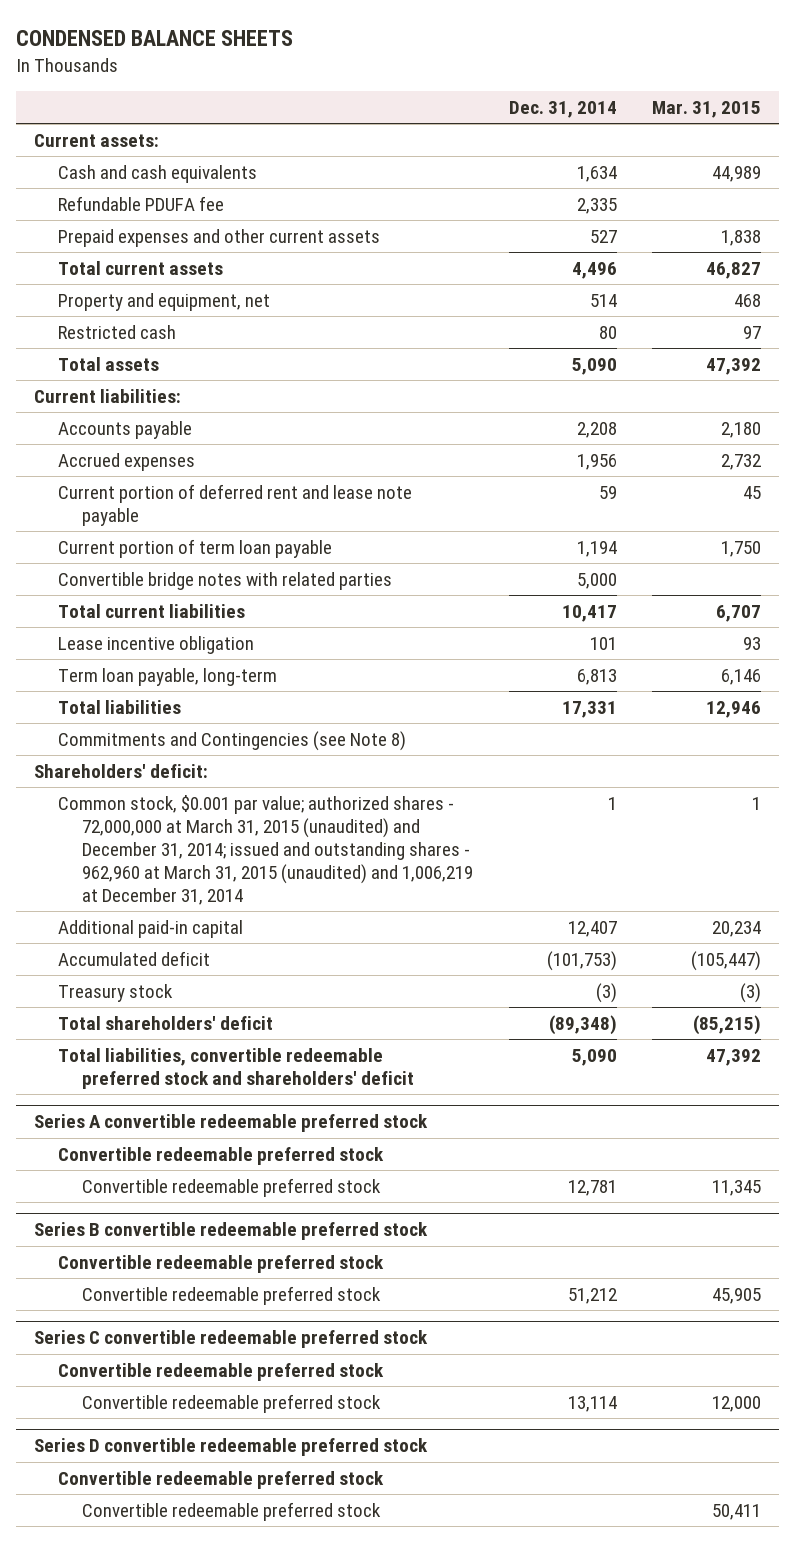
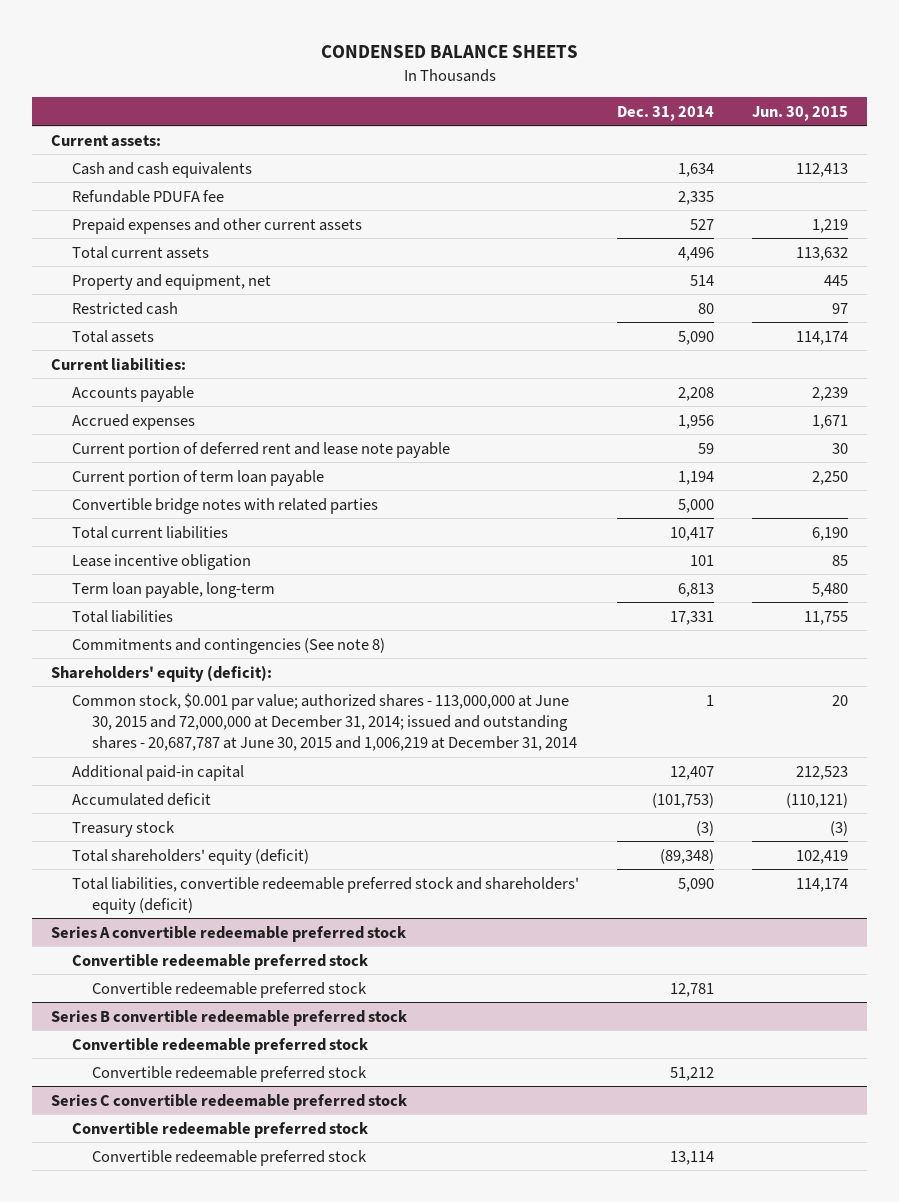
- | Dec. 31, 2014 | Mar. 31, 2015
+ | Dec. 31, 2014 | Jun. 30, 2015
- Commitments and Contingencies (see Note 8)
- Shareholders' deficit:
- Common stock, $0.001 par value; authorized shares - 72,000,000 at March 31, 2015 (unaudited) and December 31, 2014; issued and outstanding shares - 962,960 at March 31, 2015 (unaudited) and 1,006,219 at December 31, 2014 | 1 | 1
+ Commitments and contingencies (See note 8)
+ Shareholders' equity (deficit):
+ Common stock, $0.001 par value; authorized shares - 113,000,000 at June 30, 2015 and 72,000,000 at December 31, 2014; issued and outstanding shares - 20,687,787 at June 30, 2015 and 1,006,219 at December 31, 2014 | 1 | 20
- Total shareholders' deficit | (89,348) | (85,215)
- Total liabilities, convertible redeemable preferred stock and shareholders' deficit | 5,090 | 47,392
+ Total shareholders' equity (deficit) | (89,348) | 102,419
+ Total liabilities, convertible redeemable preferred stock and shareholders' equity (deficit) | 5,090 | 114,174
- Series D convertible redeemable preferred stock
- Convertible redeemable preferred stock
- Convertible redeemable preferred stock | | 50,411

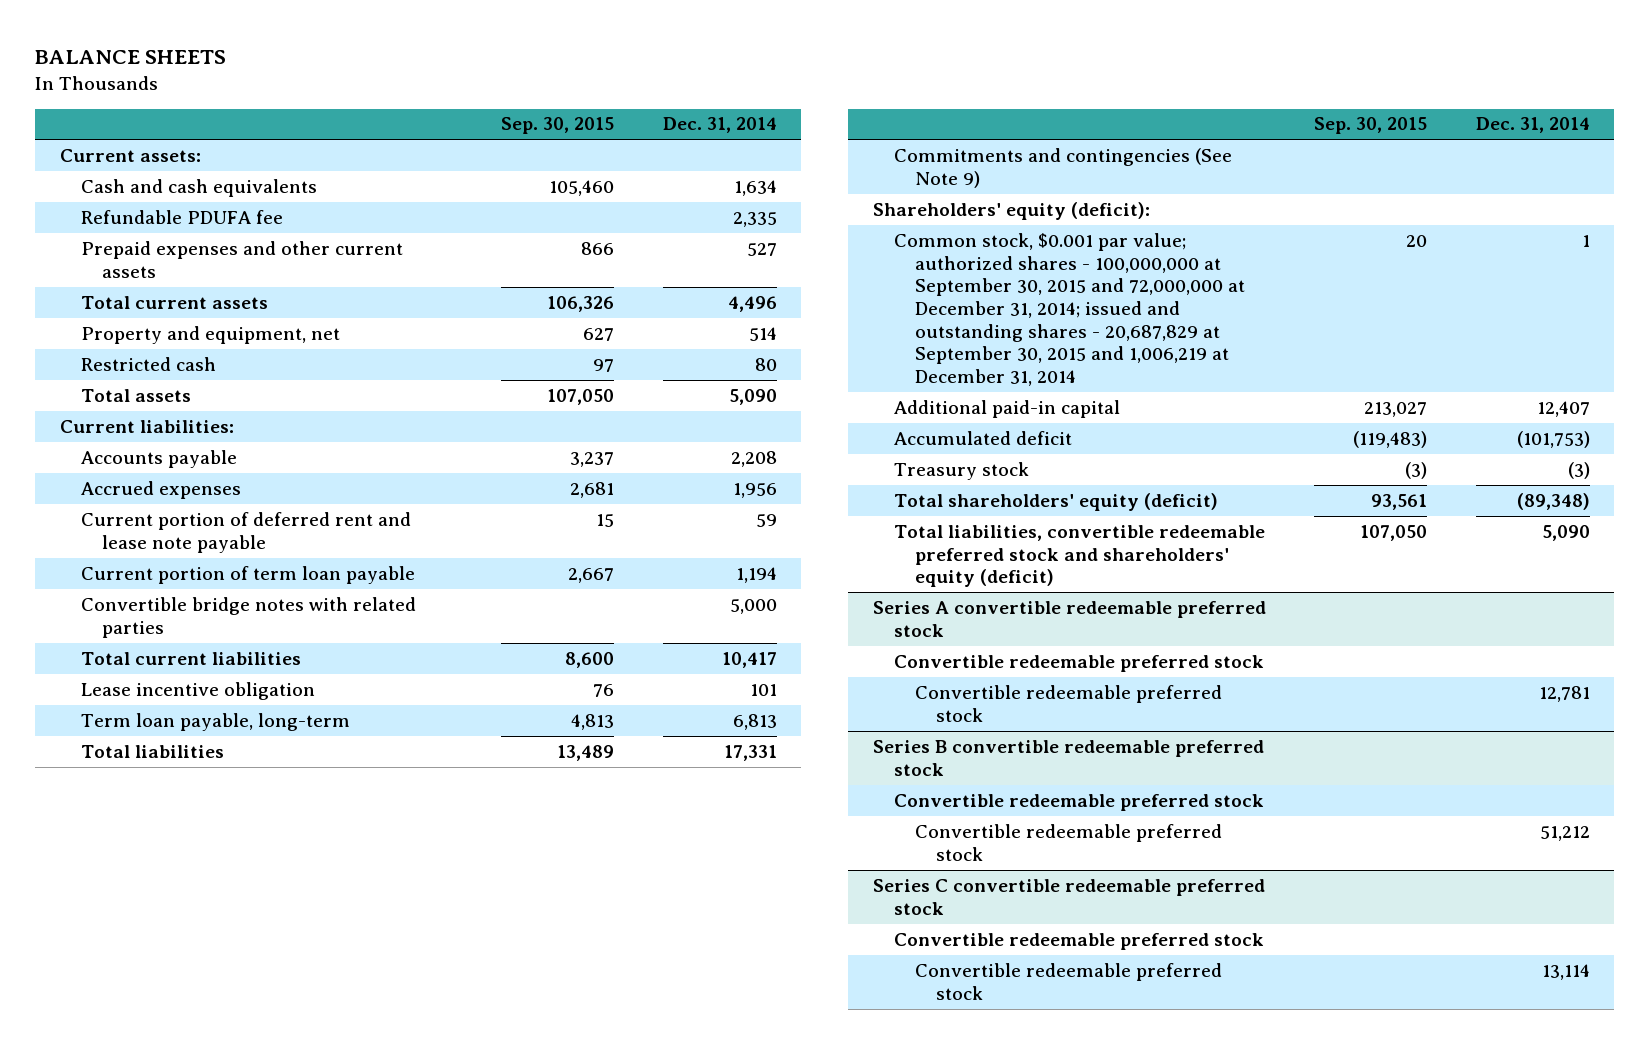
- CONDENSED BALANCE SHEETS
+ BALANCE SHEETS
- | Dec. 31, 2014 | Jun. 30, 2015
+ | Sep. 30, 2015 | Dec. 31, 2014
- Commitments and contingencies (See note 8)
+ Commitments and contingencies (See Note 9)
- Common stock, $0.001 par value; authorized shares - 113,000,000 at June 30, 2015 and 72,000,000 at December 31, 2014; issued and outstanding shares - 20,687,787 at June 30, 2015 and 1,006,219 at December 31, 2014 | 1 | 20
+ Common stock, $0.001 par value; authorized shares - 100,000,000 at September 30, 2015 and 72,000,000 at December 31, 2014; issued and outstanding shares - 20,687,829 at September 30, 2015 and 1,006,219 at December 31, 2014 | 20 | 1

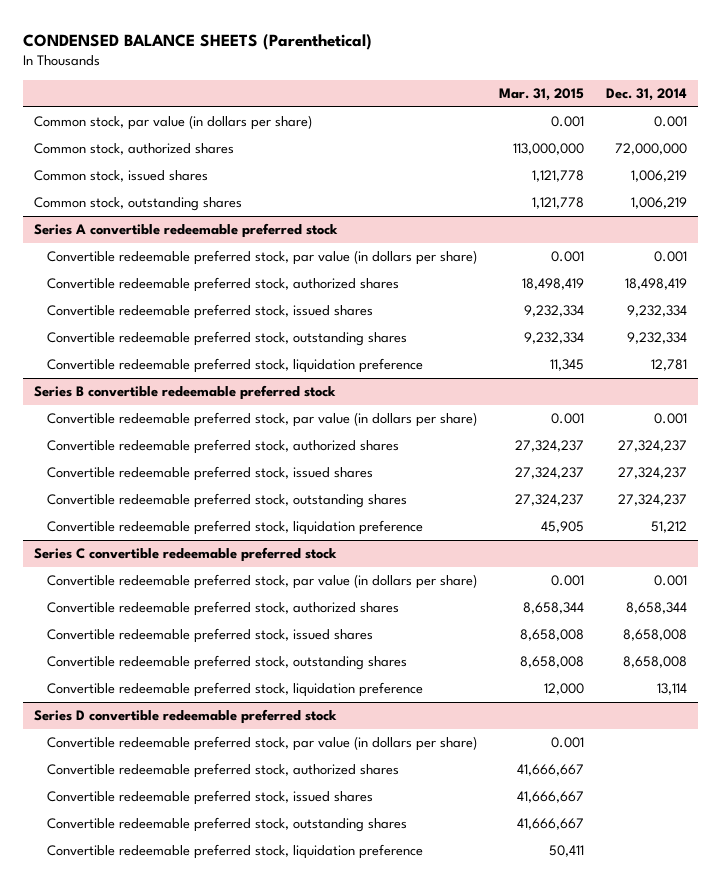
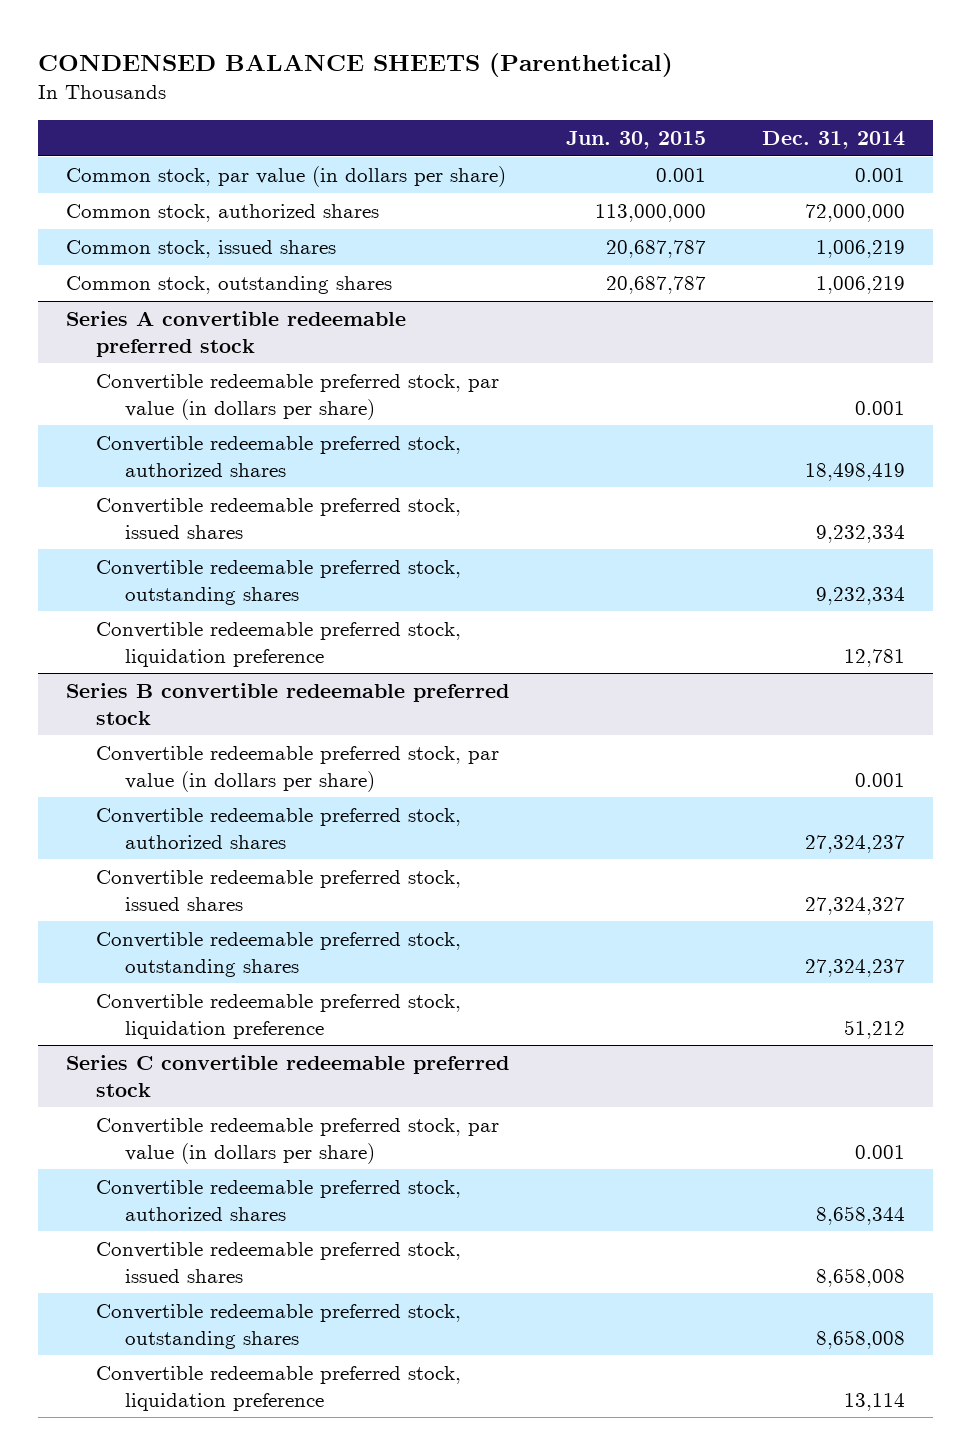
- | Mar. 31, 2015 | Dec. 31, 2014
+ | Jun. 30, 2015 | Dec. 31, 2014
@ Series B convertible redeemable preferred stock
- Convertible redeemable preferred stock, issued shares | 27,324,237 | 27,324,237
+ Convertible redeemable preferred stock, issued shares | | 27,324,327
- Series D convertible redeemable preferred stock
- Convertible redeemable preferred stock, par value (in dollars per share) | 0.001 |
- Convertible redeemable preferred stock, authorized shares | 41,666,667 |
- Convertible redeemable preferred stock, issued shares | 41,666,667 |
- Convertible redeemable preferred stock, outstanding shares | 41,666,667 |
- Convertible redeemable preferred stock, liquidation preference | 50,411 |

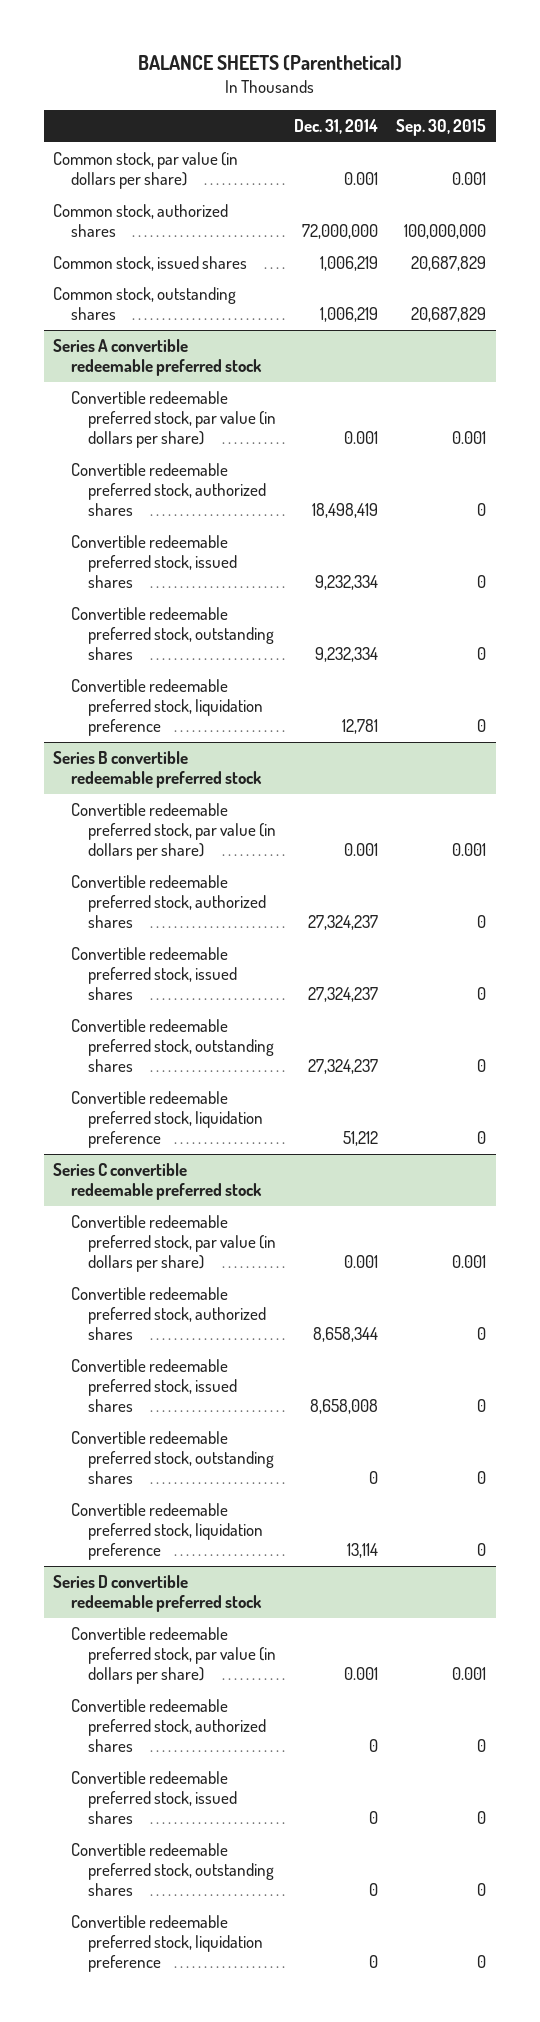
- CONDENSED BALANCE SHEETS (Parenthetical)
+ BALANCE SHEETS (Parenthetical)
- | Jun. 30, 2015 | Dec. 31, 2014
+ | Dec. 31, 2014 | Sep. 30, 2015
@ Series B convertible redeemable preferred stock
- Convertible redeemable preferred stock, issued shares | | 27,324,327
+ Convertible redeemable preferred stock, issued shares | 27,324,237 | 0
@ Series C convertible redeemable preferred stock
- Convertible redeemable preferred stock, outstanding shares | | 8,658,008
+ Convertible redeemable preferred stock, outstanding shares | 0 | 0
+ Series D convertible redeemable preferred stock
+ Convertible redeemable preferred stock, par value (in dollars per share) | 0.001 | 0.001
+ Convertible redeemable preferred stock, authorized shares | 0 | 0
+ Convertible redeemable preferred stock, issued shares | 0 | 0
+ Convertible redeemable preferred stock, outstanding shares | 0 | 0
+ Convertible redeemable preferred stock, liquidation preference | 0 | 0

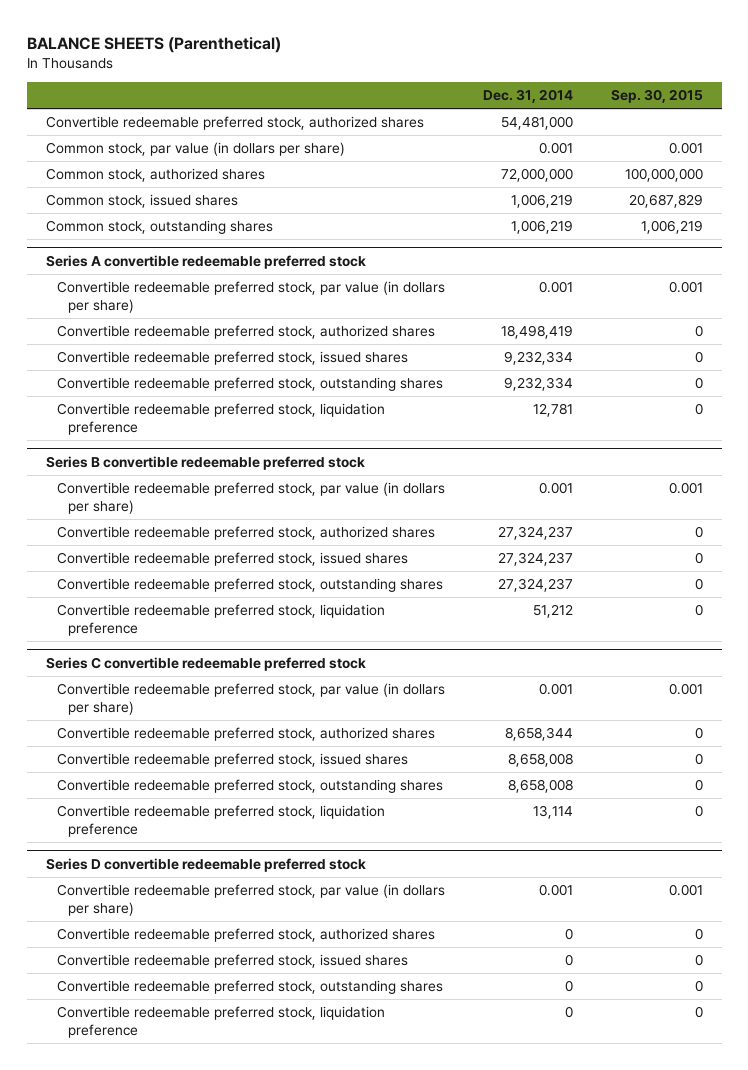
+ Convertible redeemable preferred stock, authorized shares | 54,481,000 |
- Common stock, outstanding shares | 1,006,219 | 20,687,829
+ Common stock, outstanding shares | 1,006,219 | 1,006,219
@ Series C convertible redeemable preferred stock
- Convertible redeemable preferred stock, outstanding shares | 0 | 0
+ Convertible redeemable preferred stock, outstanding shares | 8,658,008 | 0

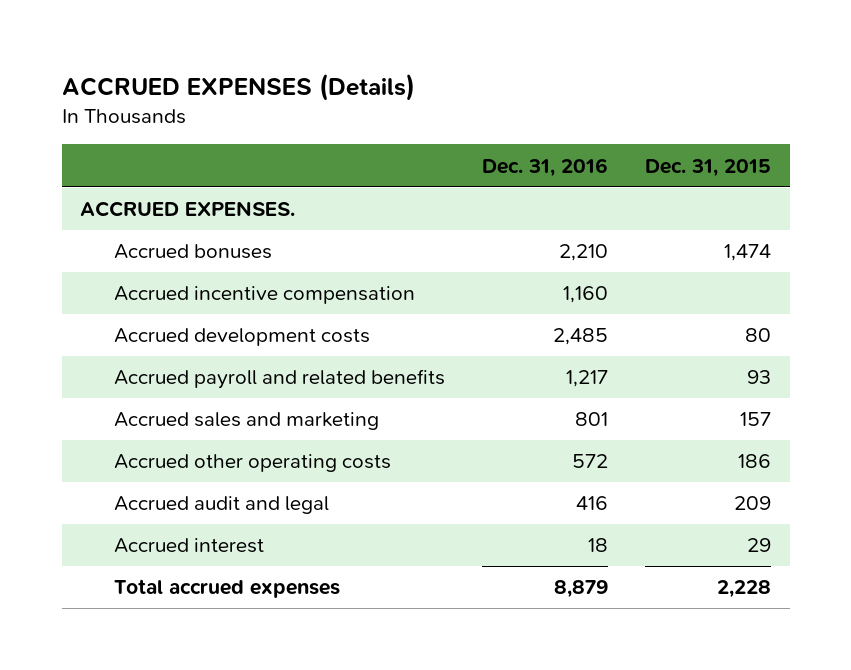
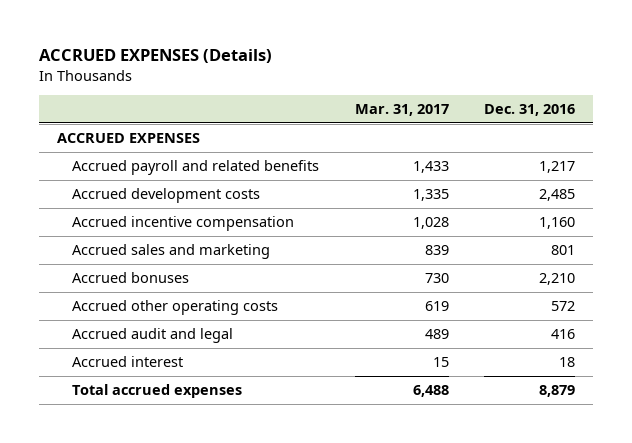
- | Dec. 31, 2016 | Dec. 31, 2015
+ | Mar. 31, 2017 | Dec. 31, 2016
- ACCRUED EXPENSES.
+ ACCRUED EXPENSES
moved down: Accrued development costs | 1,335 | 2,485
moved down: Accrued incentive compensation | 1,028 | 1,160
moved down: Accrued bonuses | 730 | 2,210

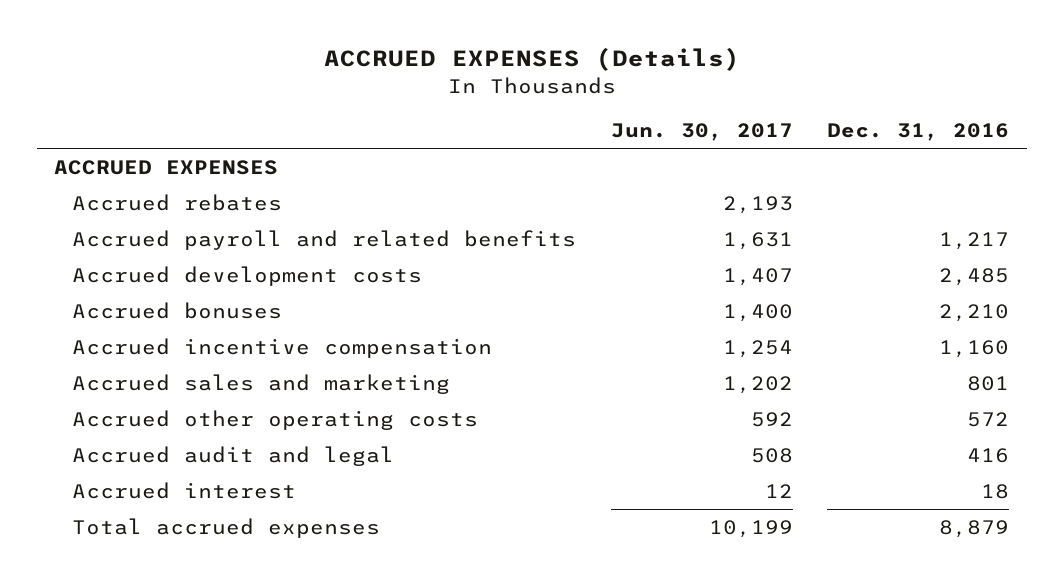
- | Mar. 31, 2017 | Dec. 31, 2016
+ | Jun. 30, 2017 | Dec. 31, 2016
+ Accrued rebates | 2,193 |
moved up: Accrued bonuses | 1,400 | 2,210

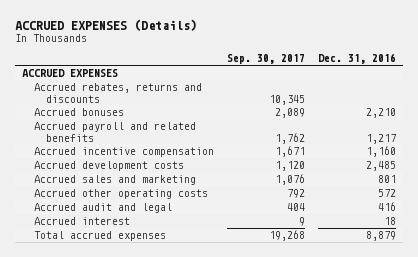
- | Jun. 30, 2017 | Dec. 31, 2016
+ | Sep. 30, 2017 | Dec. 31, 2016
- Accrued rebates | 2,193 |
+ Accrued rebates, returns and discounts | 10,345 |
moved down: Accrued payroll and related benefits | 1,762 | 1,217
moved down: Accrued development costs | 1,120 | 2,485

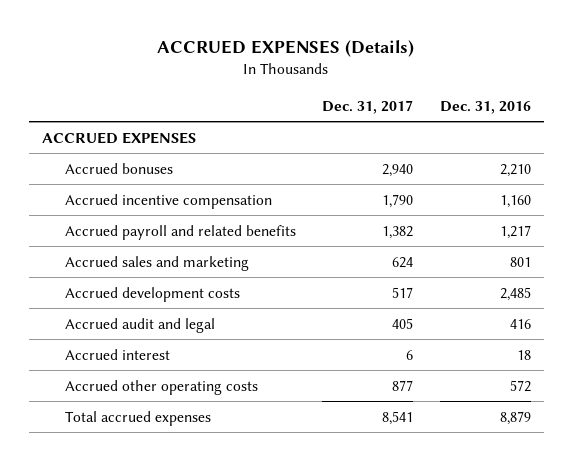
- | Sep. 30, 2017 | Dec. 31, 2016
+ | Dec. 31, 2017 | Dec. 31, 2016
- Accrued rebates, returns and discounts | 10,345 |
moved down: Accrued payroll and related benefits | 1,382 | 1,217
moved down: Accrued development costs | 517 | 2,485
moved down: Accrued other operating costs | 877 | 572

